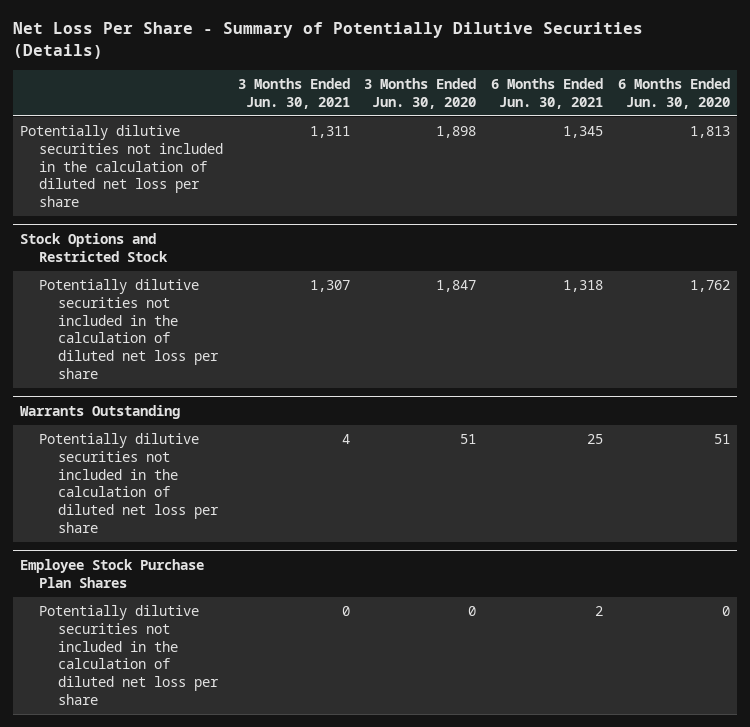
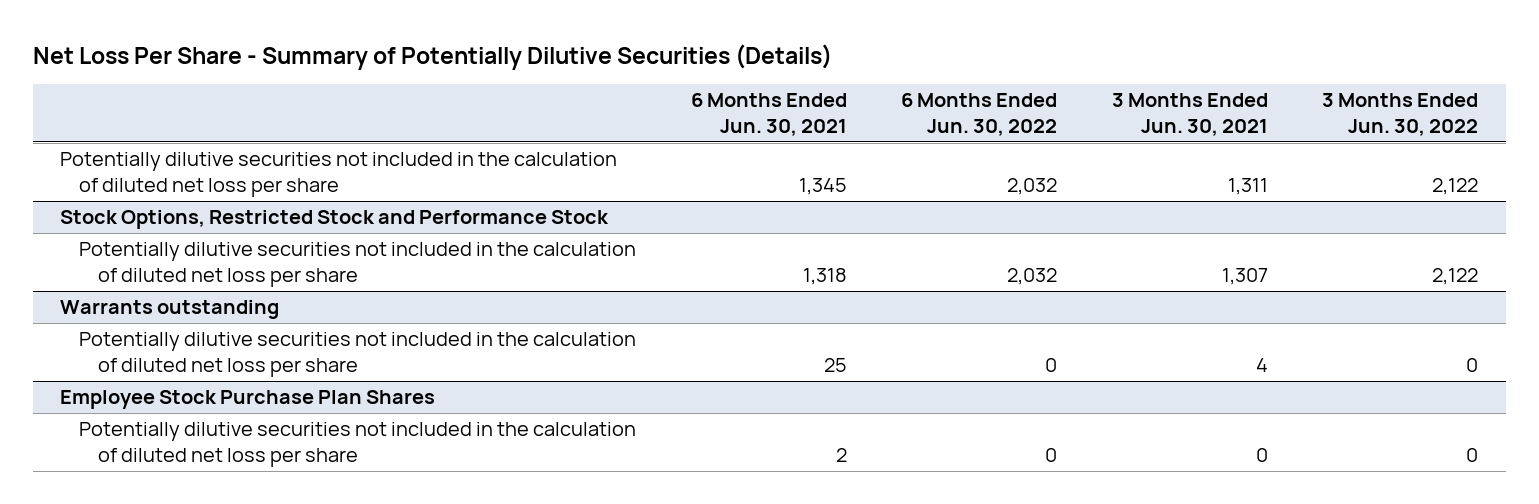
- | 3 Months Ended Jun. 30, 2021 | 3 Months Ended Jun. 30, 2020 | 6 Months Ended Jun. 30, 2021 | 6 Months Ended Jun. 30, 2020
+ | 6 Months Ended Jun. 30, 2021 | 6 Months Ended Jun. 30, 2022 | 3 Months Ended Jun. 30, 2021 | 3 Months Ended Jun. 30, 2022
- Stock Options and Restricted Stock
+ Stock Options, Restricted Stock and Performance Stock
- Warrants Outstanding
+ Warrants outstanding

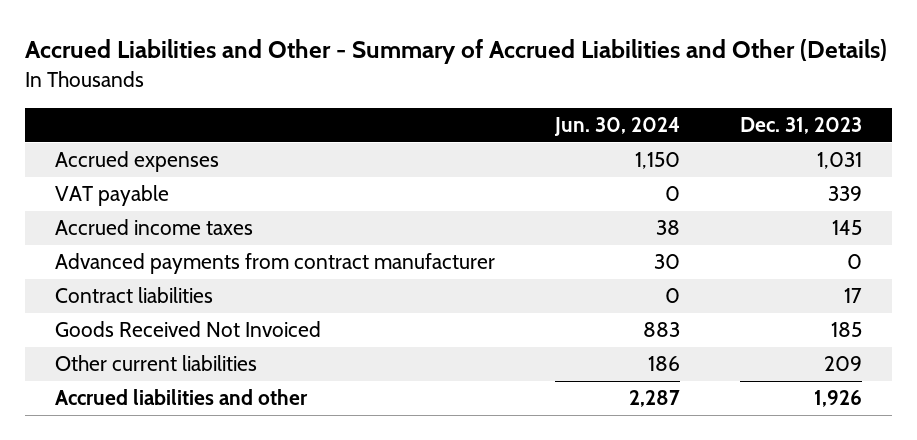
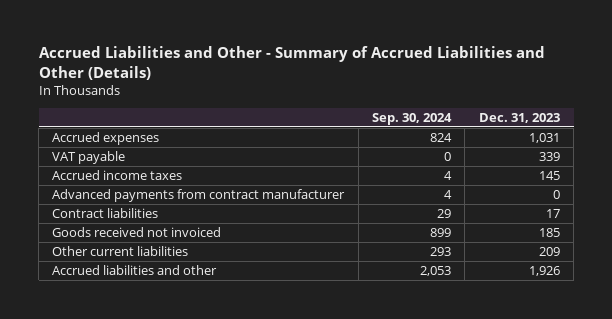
- | Jun. 30, 2024 | Dec. 31, 2023
+ | Sep. 30, 2024 | Dec. 31, 2023
- Goods Received Not Invoiced | 883 | 185
+ Goods received not invoiced | 899 | 185

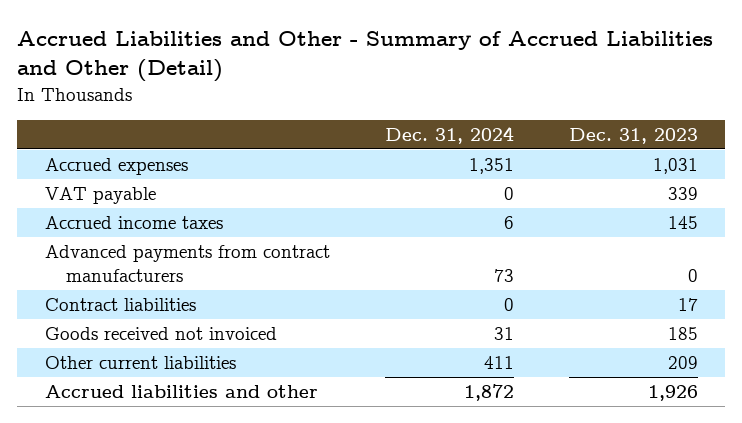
- Accrued Liabilities and Other - Summary of Accrued Liabilities and Other (Details)
+ Accrued Liabilities and Other - Summary of Accrued Liabilities and Other (Detail)
- | Sep. 30, 2024 | Dec. 31, 2023
+ | Dec. 31, 2024 | Dec. 31, 2023
- Advanced payments from contract manufacturer | 4 | 0
+ Advanced payments from contract manufacturers | 73 | 0

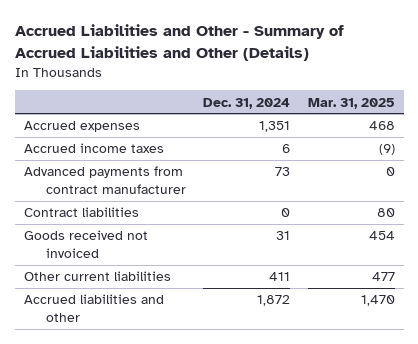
- Accrued Liabilities and Other - Summary of Accrued Liabilities and Other (Detail)
+ Accrued Liabilities and Other - Summary of Accrued Liabilities and Other (Details)
- | Dec. 31, 2024 | Dec. 31, 2023
+ | Dec. 31, 2024 | Mar. 31, 2025
- VAT payable | 0 | 339
- Advanced payments from contract manufacturers | 73 | 0
+ Advanced payments from contract manufacturer | 73 | 0

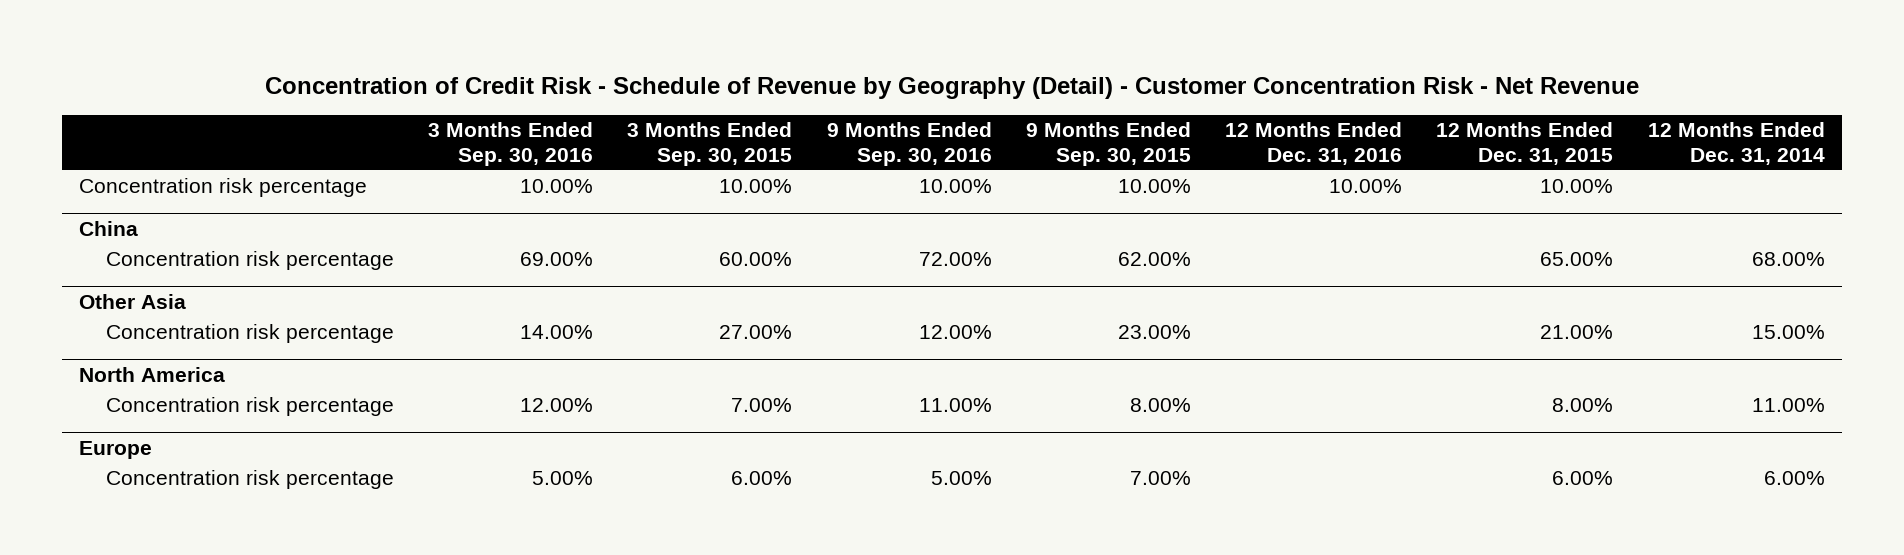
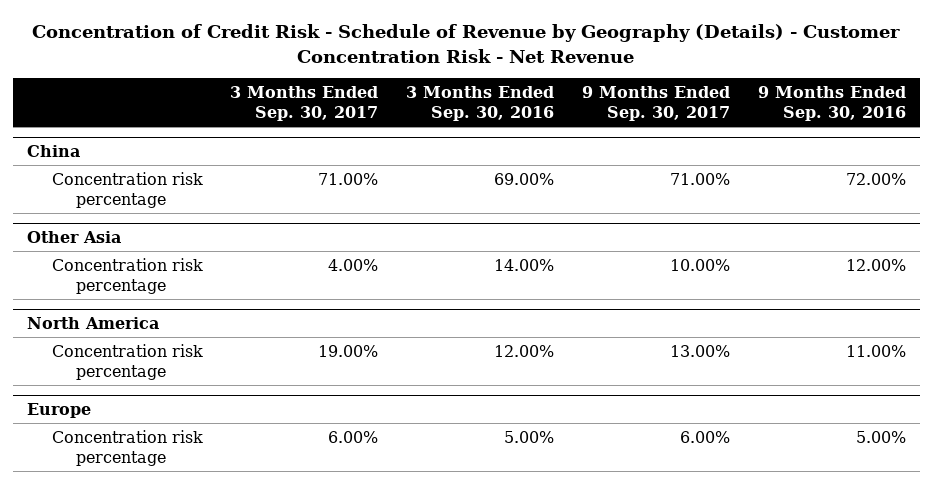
- Concentration of Credit Risk - Schedule of Revenue by Geography (Detail) - Customer Concentration Risk - Net Revenue
+ Concentration of Credit Risk - Schedule of Revenue by Geography (Details) - Customer Concentration Risk - Net Revenue
- | 3 Months Ended Sep. 30, 2016 | 3 Months Ended Sep. 30, 2015 | 9 Months Ended Sep. 30, 2016 | 9 Months Ended Sep. 30, 2015 | 12 Months Ended Dec. 31, 2016 | 12 Months Ended Dec. 31, 2015 | 12 Months Ended Dec. 31, 2014
+ | 3 Months Ended Sep. 30, 2017 | 3 Months Ended Sep. 30, 2016 | 9 Months Ended Sep. 30, 2017 | 9 Months Ended Sep. 30, 2016
- Concentration risk percentage | 10.00% | 10.00% | 10.00% | 10.00% | 10.00% | 10.00% |

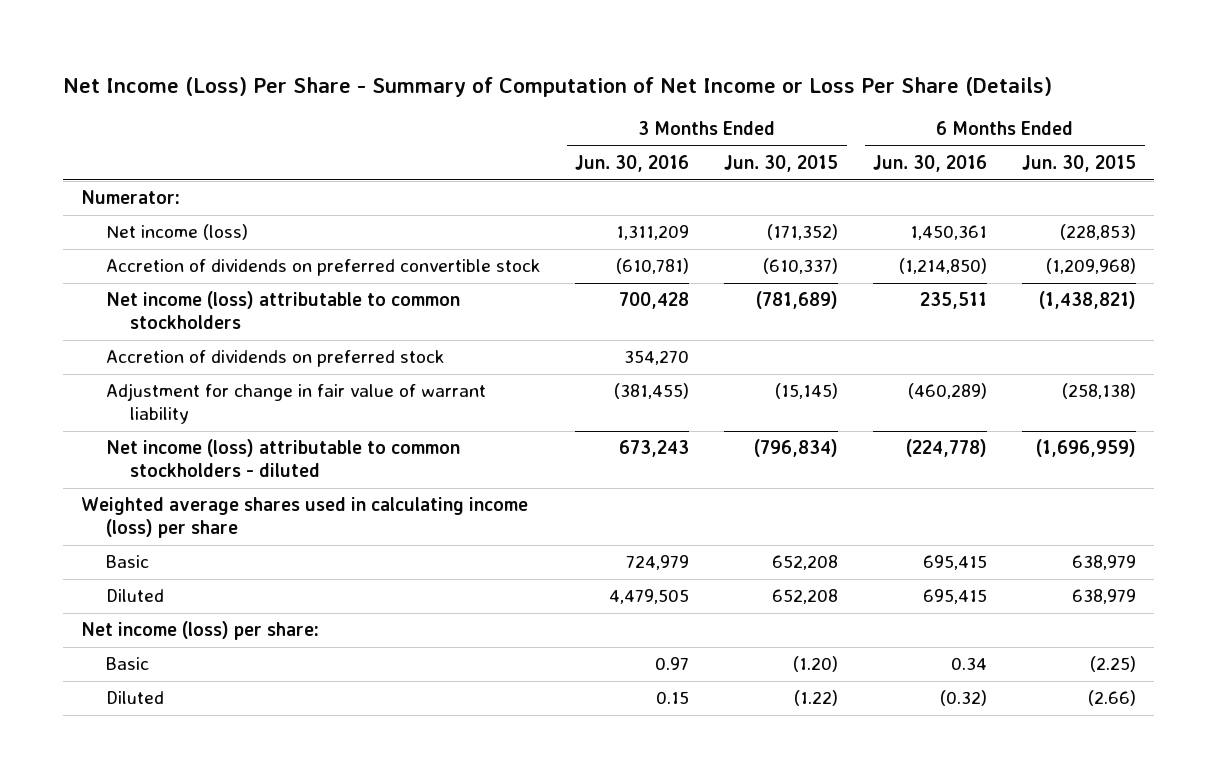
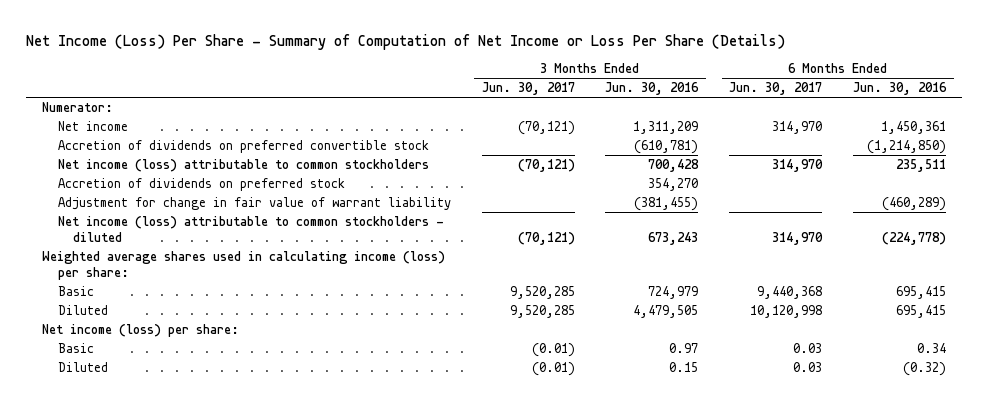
- | 3 Months Ended Jun. 30, 2016 | 3 Months Ended Jun. 30, 2015 | 6 Months Ended Jun. 30, 2016 | 6 Months Ended Jun. 30, 2015
+ | 3 Months Ended Jun. 30, 2017 | 3 Months Ended Jun. 30, 2016 | 6 Months Ended Jun. 30, 2017 | 6 Months Ended Jun. 30, 2016
- Net income (loss) | 1,311,209 | (171,352) | 1,450,361 | (228,853)
+ Net income | (70,121) | 1,311,209 | 314,970 | 1,450,361
- Weighted average shares used in calculating income (loss) per share
+ Weighted average shares used in calculating income (loss) per share:

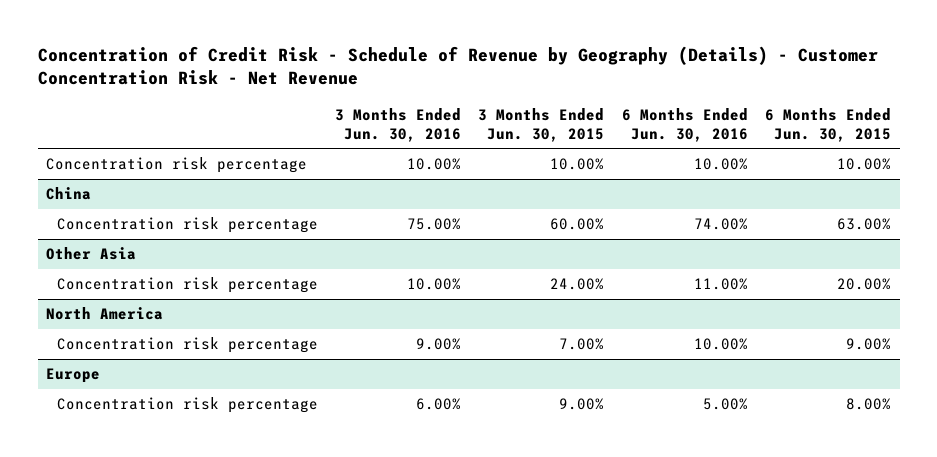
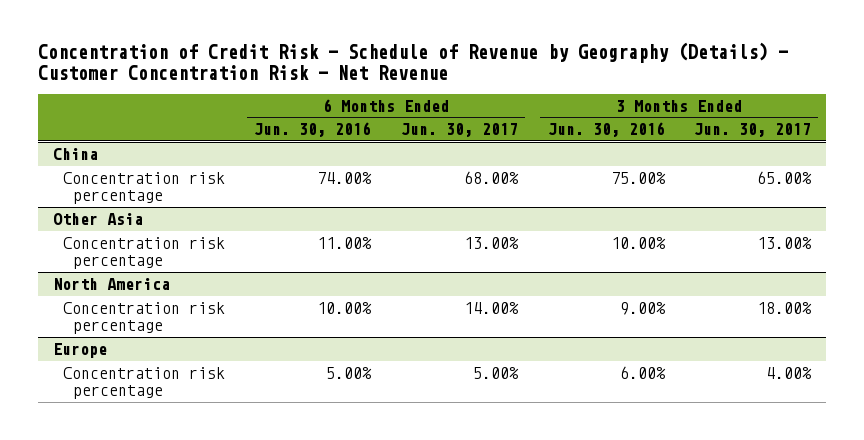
- | 3 Months Ended Jun. 30, 2016 | 3 Months Ended Jun. 30, 2015 | 6 Months Ended Jun. 30, 2016 | 6 Months Ended Jun. 30, 2015
+ | 6 Months Ended Jun. 30, 2016 | 6 Months Ended Jun. 30, 2017 | 3 Months Ended Jun. 30, 2016 | 3 Months Ended Jun. 30, 2017
- Concentration risk percentage | 10.00% | 10.00% | 10.00% | 10.00%

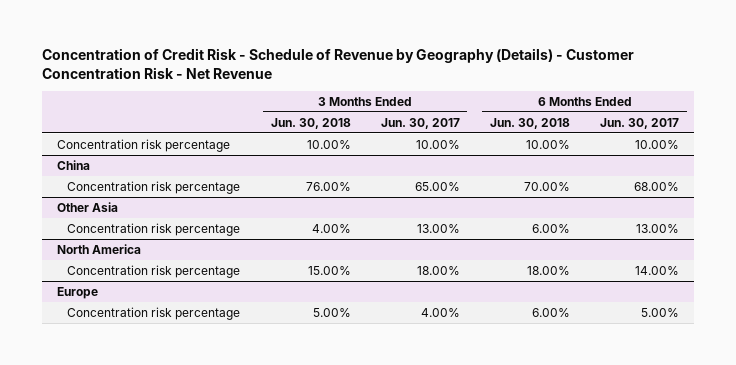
- | 6 Months Ended Jun. 30, 2016 | 6 Months Ended Jun. 30, 2017 | 3 Months Ended Jun. 30, 2016 | 3 Months Ended Jun. 30, 2017
+ | 3 Months Ended Jun. 30, 2018 | 3 Months Ended Jun. 30, 2017 | 6 Months Ended Jun. 30, 2018 | 6 Months Ended Jun. 30, 2017
+ Concentration risk percentage | 10.00% | 10.00% | 10.00% | 10.00%

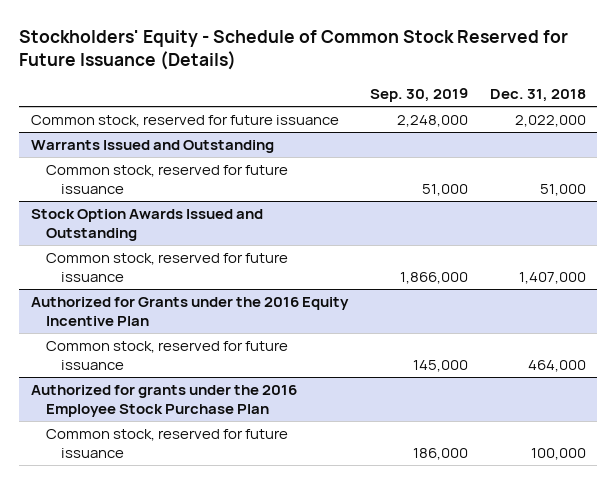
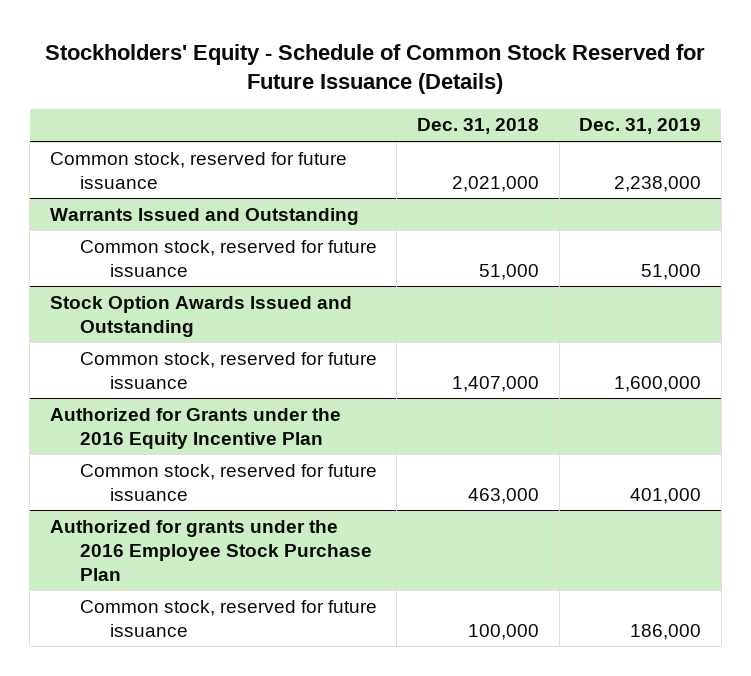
- | Sep. 30, 2019 | Dec. 31, 2018
+ | Dec. 31, 2018 | Dec. 31, 2019
- Common stock, reserved for future issuance | 2,248,000 | 2,022,000
+ Common stock, reserved for future issuance | 2,021,000 | 2,238,000
@ Authorized for Grants under the 2016 Equity Incentive Plan
- Common stock, reserved for future issuance | 145,000 | 464,000
+ Common stock, reserved for future issuance | 463,000 | 401,000

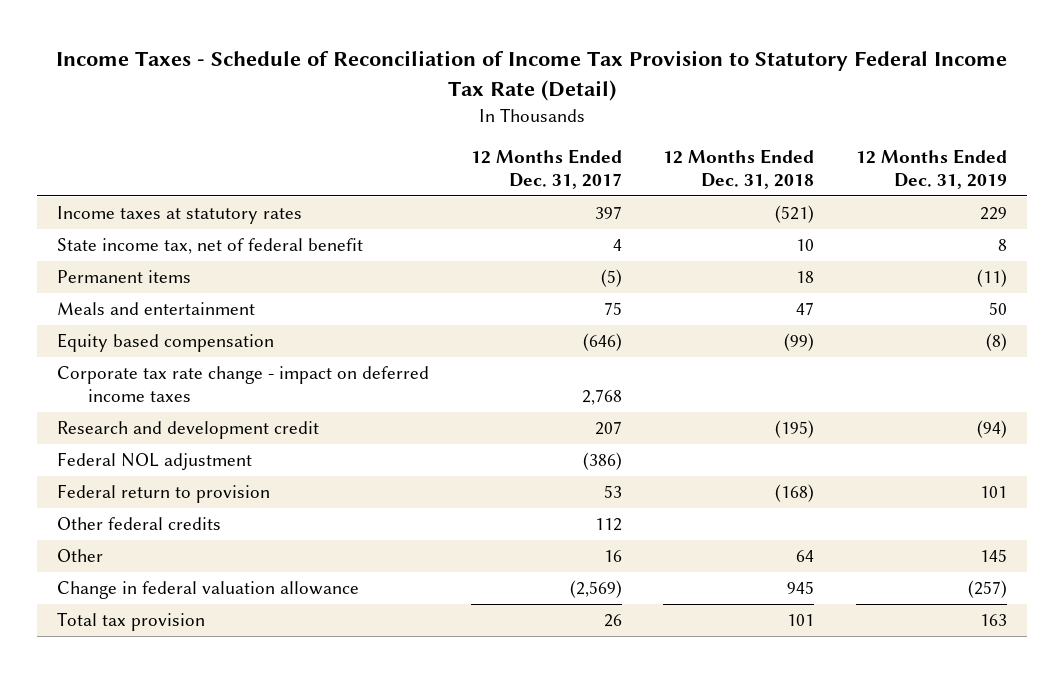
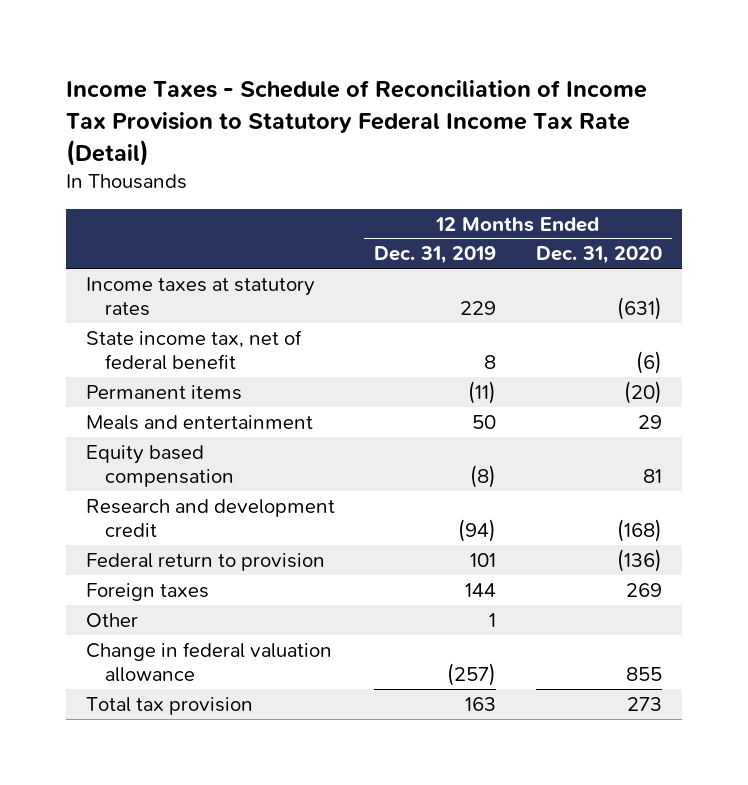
- | 12 Months Ended Dec. 31, 2017 | 12 Months Ended Dec. 31, 2018 | 12 Months Ended Dec. 31, 2019
+ | 12 Months Ended Dec. 31, 2019 | 12 Months Ended Dec. 31, 2020
- Corporate tax rate change - impact on deferred income taxes | 2,768 | |
- Federal NOL adjustment | (386) | |
- Other federal credits | 112 | |
- Other | 16 | 64 | 145
+ Foreign taxes | 144 | 269
+ Other | 1 |

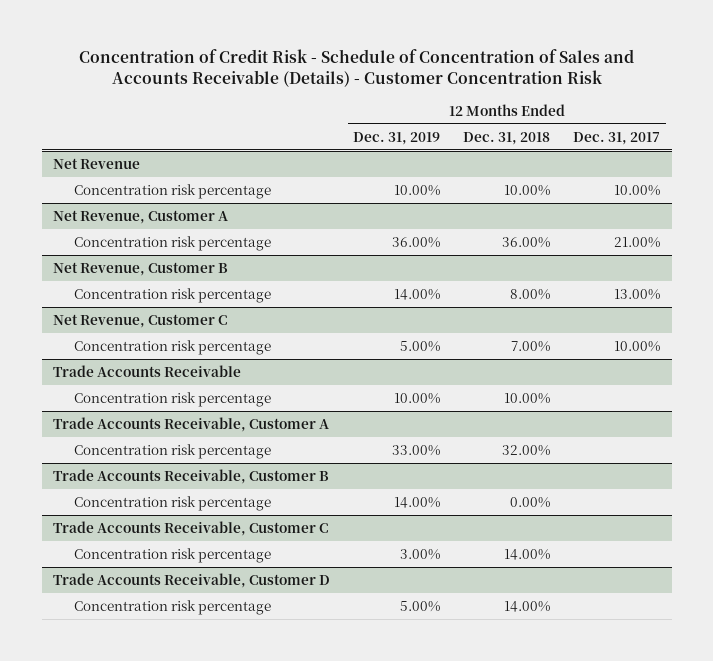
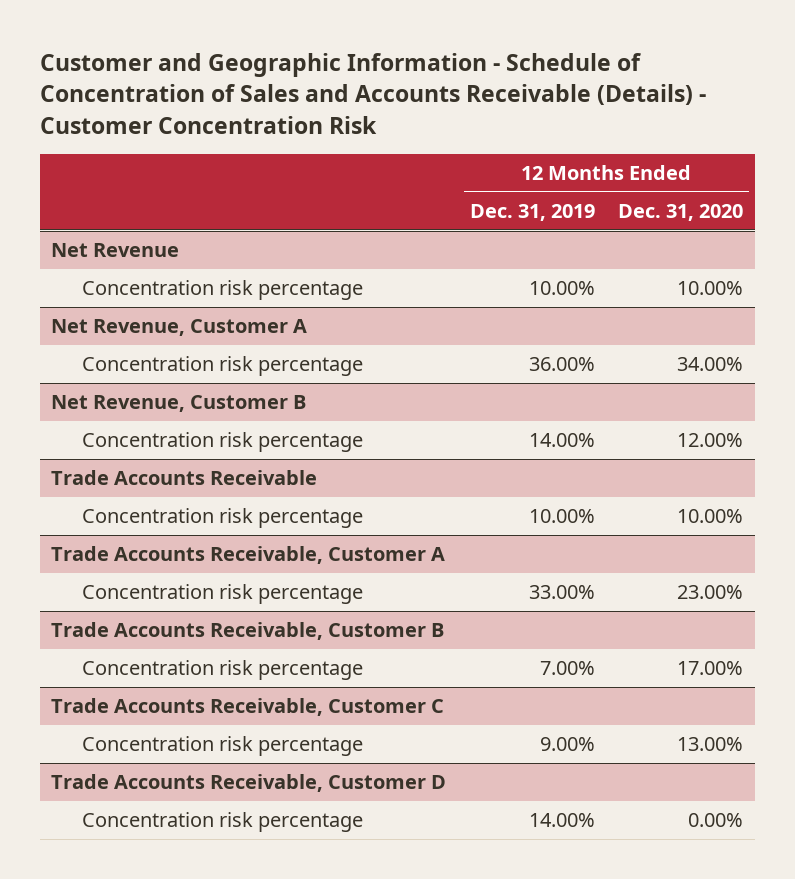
- Concentration of Credit Risk - Schedule of Concentration of Sales and Accounts Receivable (Details) - Customer Concentration Risk
+ Customer and Geographic Information - Schedule of Concentration of Sales and Accounts Receivable (Details) - Customer Concentration Risk
- | 12 Months Ended Dec. 31, 2019 | 12 Months Ended Dec. 31, 2018 | 12 Months Ended Dec. 31, 2017
+ | 12 Months Ended Dec. 31, 2019 | 12 Months Ended Dec. 31, 2020
- Net Revenue, Customer C
- Concentration risk percentage | 5.00% | 7.00% | 10.00%
@ Trade Accounts Receivable, Customer B
- Concentration risk percentage | 14.00% | 0.00% |
+ Concentration risk percentage | 7.00% | 17.00%
@ Trade Accounts Receivable, Customer C
- Concentration risk percentage | 3.00% | 14.00% |
+ Concentration risk percentage | 9.00% | 13.00%
@ Trade Accounts Receivable, Customer D
- Concentration risk percentage | 5.00% | 14.00% |
+ Concentration risk percentage | 14.00% | 0.00%

